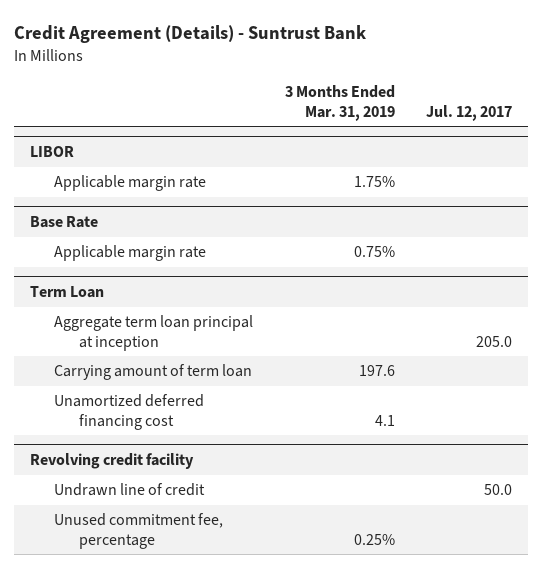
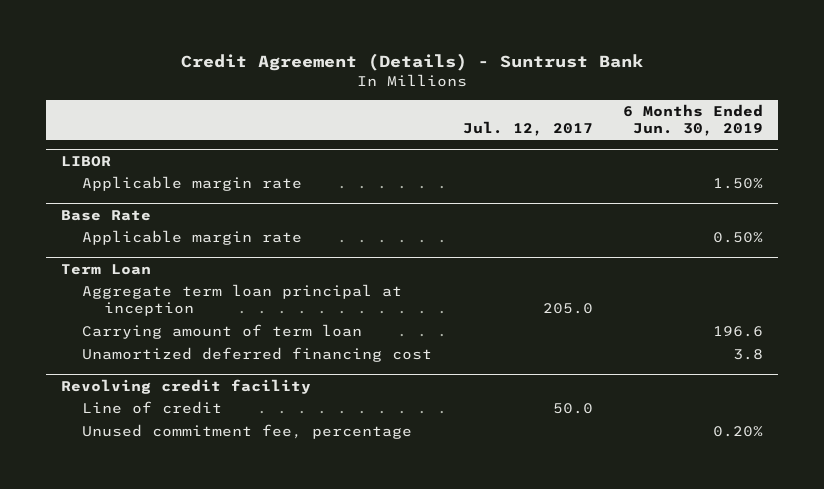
- | 3 Months Ended Mar. 31, 2019 | Jul. 12, 2017
+ | Jul. 12, 2017 | 6 Months Ended Jun. 30, 2019
@ Revolving credit facility
- Undrawn line of credit | | 50.0
+ Line of credit | 50.0 |

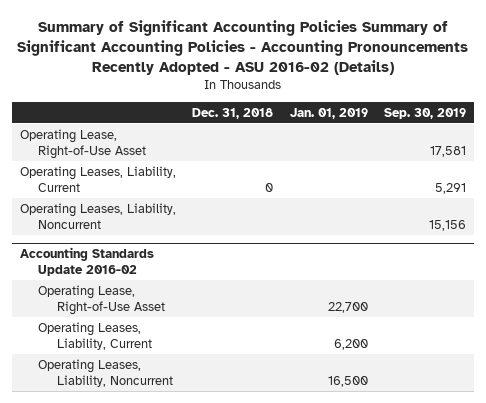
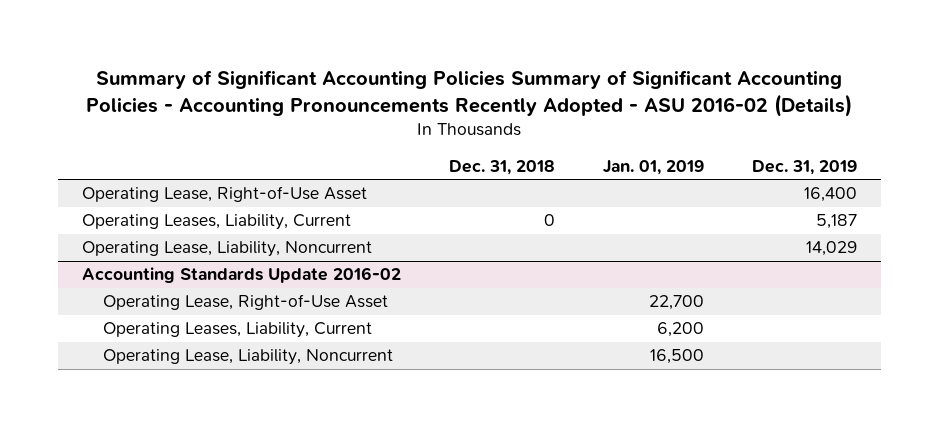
- | Dec. 31, 2018 | Jan. 01, 2019 | Sep. 30, 2019
+ | Dec. 31, 2018 | Jan. 01, 2019 | Dec. 31, 2019
- Operating Leases, Liability, Noncurrent | | | 15,156
+ Operating Lease, Liability, Noncurrent | | | 14,029
@ Accounting Standards Update 2016-02
- Operating Leases, Liability, Noncurrent | | 16,500 |
+ Operating Lease, Liability, Noncurrent | | 16,500 |

